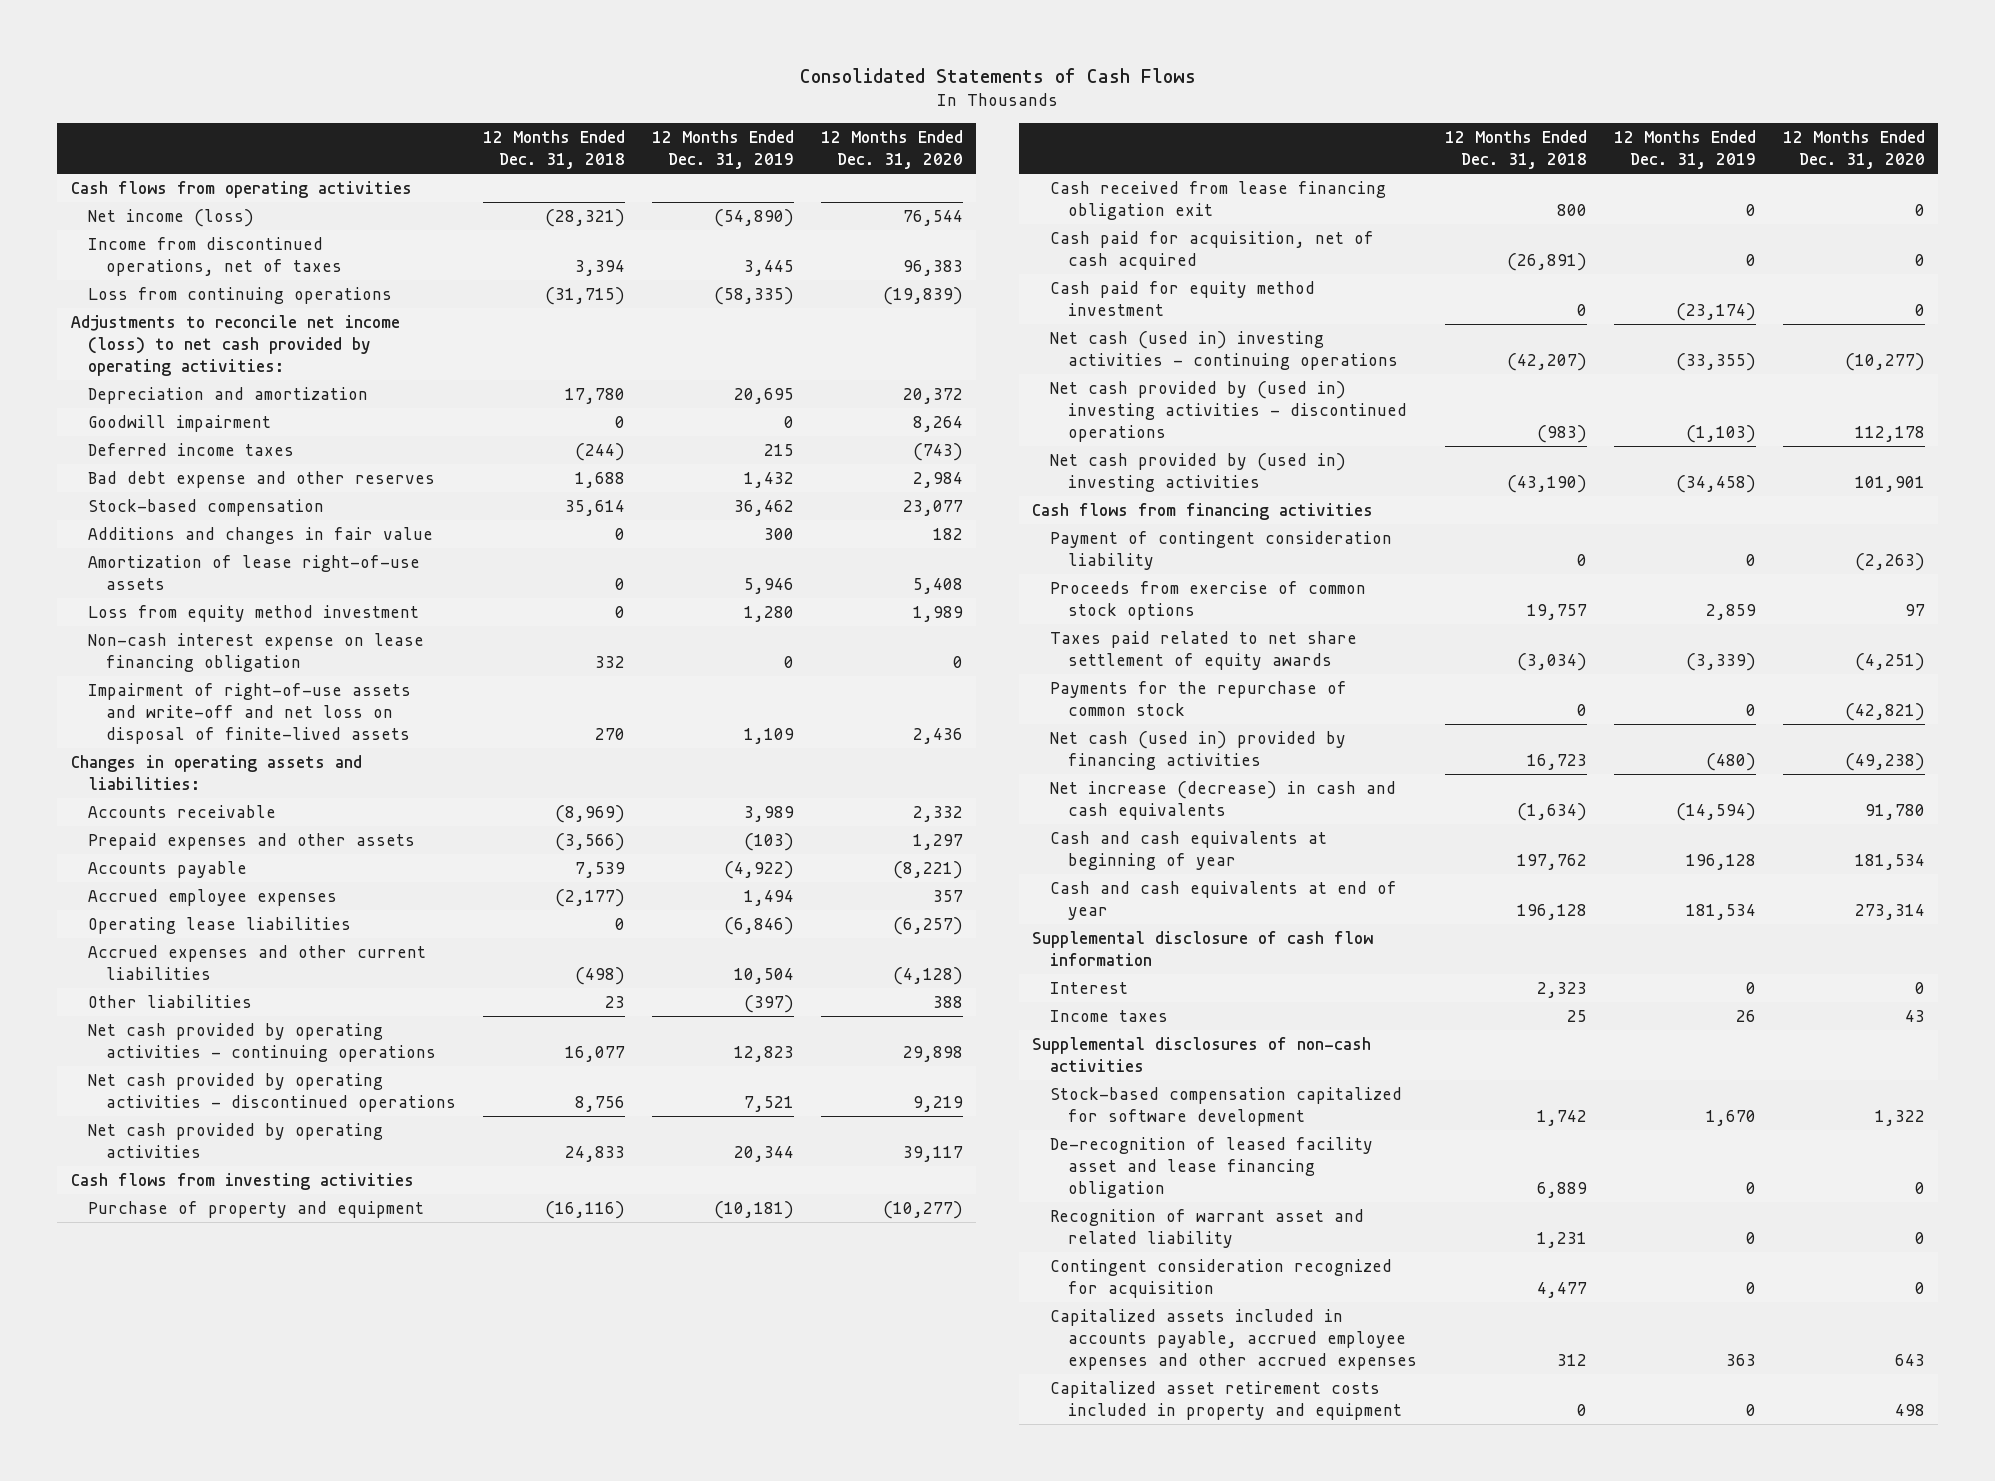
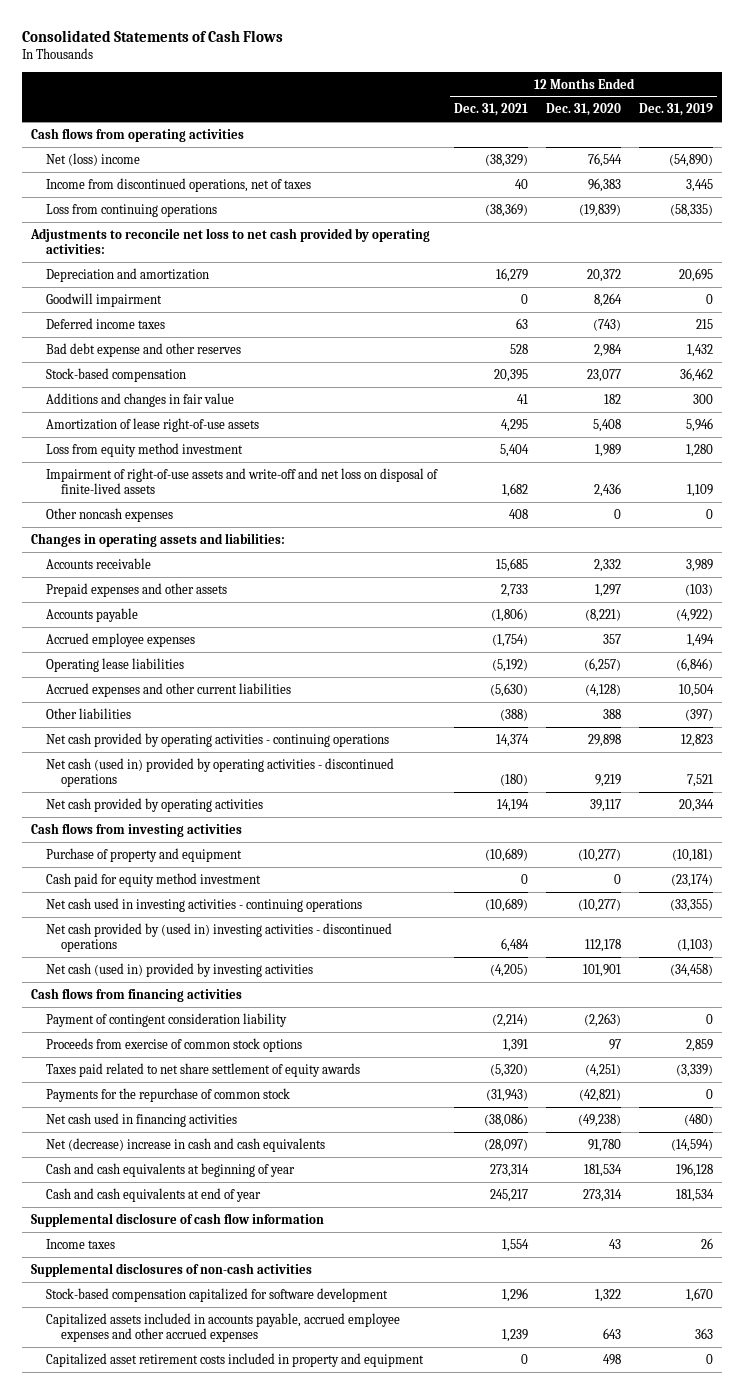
- | 12 Months Ended Dec. 31, 2018 | 12 Months Ended Dec. 31, 2019 | 12 Months Ended Dec. 31, 2020
+ | 12 Months Ended Dec. 31, 2021 | 12 Months Ended Dec. 31, 2020 | 12 Months Ended Dec. 31, 2019
- Net income (loss) | (28,321) | (54,890) | 76,544
+ Net (loss) income | (38,329) | 76,544 | (54,890)
- Adjustments to reconcile net income (loss) to net cash provided by operating activities:
+ Adjustments to reconcile net loss to net cash provided by operating activities:
- Non-cash interest expense on lease financing obligation | 332 | 0 | 0
+ Other noncash expenses | 408 | 0 | 0
- Net cash provided by operating activities - discontinued operations | 8,756 | 7,521 | 9,219
+ Net cash (used in) provided by operating activities - discontinued operations | (180) | 9,219 | 7,521
- Cash received from lease financing obligation exit | 800 | 0 | 0
- Cash paid for acquisition, net of cash acquired | (26,891) | 0 | 0
- Net cash (used in) investing activities - continuing operations | (42,207) | (33,355) | (10,277)
+ Net cash used in investing activities - continuing operations | (10,689) | (10,277) | (33,355)
- Net cash provided by (used in) investing activities | (43,190) | (34,458) | 101,901
+ Net cash (used in) provided by investing activities | (4,205) | 101,901 | (34,458)
- Net cash (used in) provided by financing activities | 16,723 | (480) | (49,238)
- Net increase (decrease) in cash and cash equivalents | (1,634) | (14,594) | 91,780
+ Net cash used in financing activities | (38,086) | (49,238) | (480)
+ Net (decrease) increase in cash and cash equivalents | (28,097) | 91,780 | (14,594)
- Interest | 2,323 | 0 | 0
- De-recognition of leased facility asset and lease financing obligation | 6,889 | 0 | 0
- Recognition of warrant asset and related liability | 1,231 | 0 | 0
- Contingent consideration recognized for acquisition | 4,477 | 0 | 0

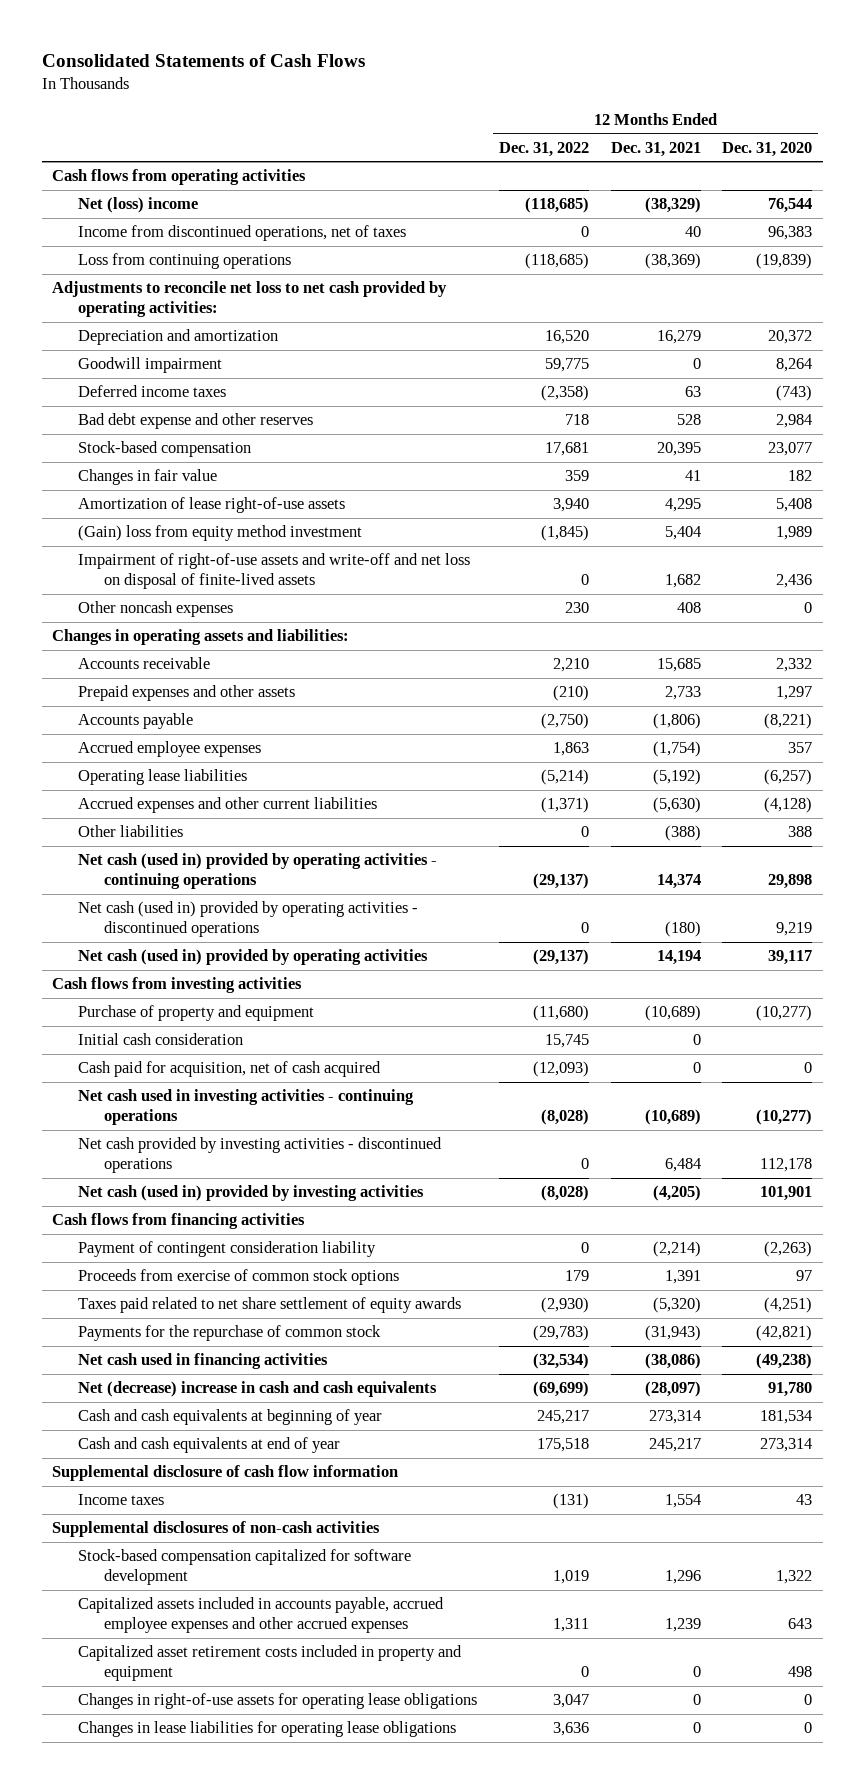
- | 12 Months Ended Dec. 31, 2021 | 12 Months Ended Dec. 31, 2020 | 12 Months Ended Dec. 31, 2019
+ | 12 Months Ended Dec. 31, 2022 | 12 Months Ended Dec. 31, 2021 | 12 Months Ended Dec. 31, 2020
- Additions and changes in fair value | 41 | 182 | 300
+ Changes in fair value | 359 | 41 | 182
- Loss from equity method investment | 5,404 | 1,989 | 1,280
+ (Gain) loss from equity method investment | (1,845) | 5,404 | 1,989
- Net cash provided by operating activities - continuing operations | 14,374 | 29,898 | 12,823
+ Net cash (used in) provided by operating activities - continuing operations | (29,137) | 14,374 | 29,898
- Net cash provided by operating activities | 14,194 | 39,117 | 20,344
+ Net cash (used in) provided by operating activities | (29,137) | 14,194 | 39,117
- Cash paid for equity method investment | 0 | 0 | (23,174)
+ Initial cash consideration | 15,745 | 0 |
+ Cash paid for acquisition, net of cash acquired | (12,093) | 0 | 0
- Net cash provided by (used in) investing activities - discontinued operations | 6,484 | 112,178 | (1,103)
+ Net cash provided by investing activities - discontinued operations | 0 | 6,484 | 112,178
+ Changes in right-of-use assets for operating lease obligations | 3,047 | 0 | 0
+ Changes in lease liabilities for operating lease obligations | 3,636 | 0 | 0

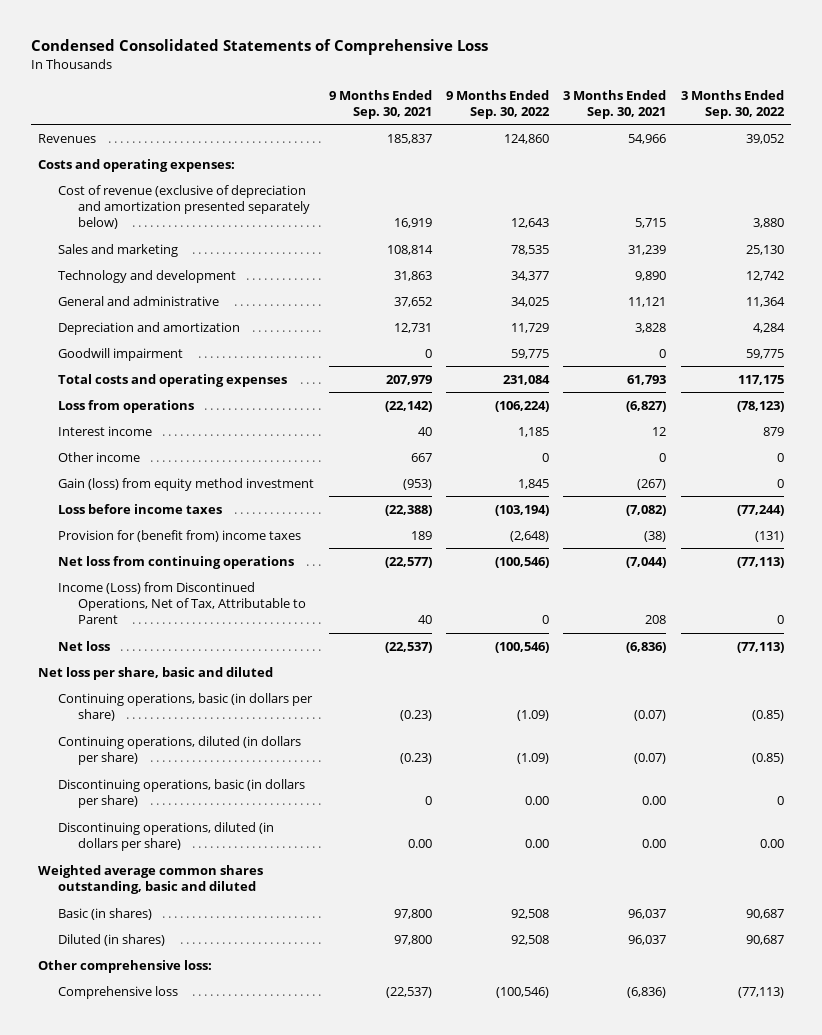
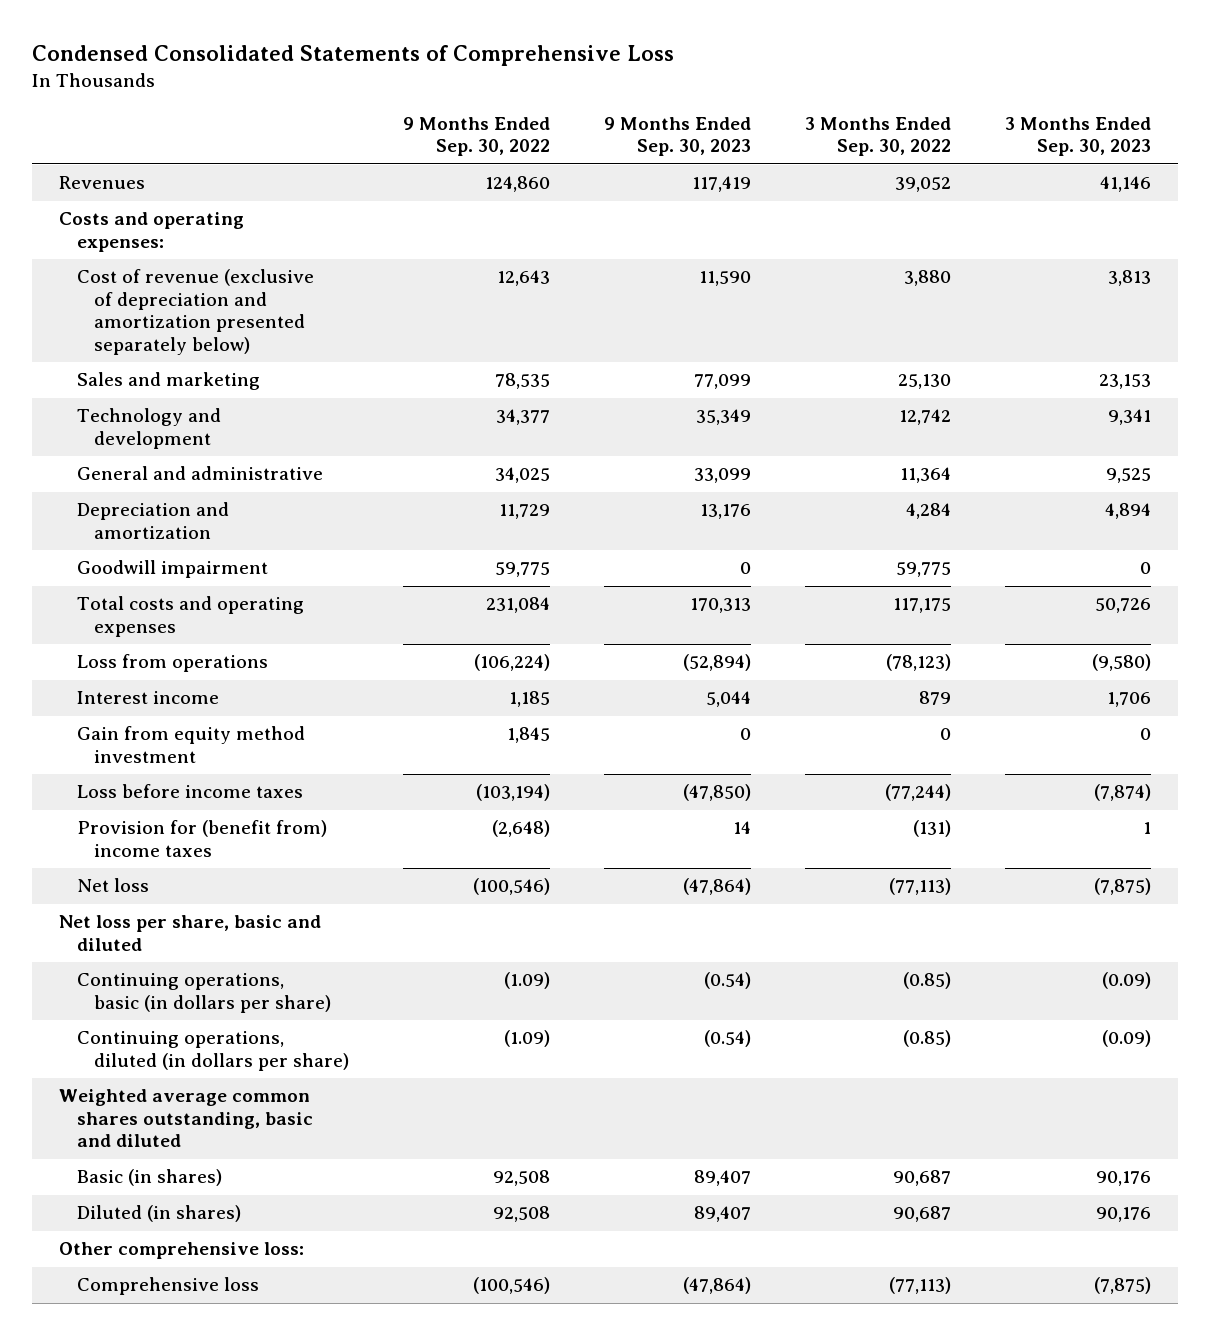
- | 9 Months Ended Sep. 30, 2021 | 9 Months Ended Sep. 30, 2022 | 3 Months Ended Sep. 30, 2021 | 3 Months Ended Sep. 30, 2022
+ | 9 Months Ended Sep. 30, 2022 | 9 Months Ended Sep. 30, 2023 | 3 Months Ended Sep. 30, 2022 | 3 Months Ended Sep. 30, 2023
- Other income | 667 | 0 | 0 | 0
- Gain (loss) from equity method investment | (953) | 1,845 | (267) | 0
+ Gain from equity method investment | 1,845 | 0 | 0 | 0
- Net loss from continuing operations | (22,577) | (100,546) | (7,044) | (77,113)
- Income (Loss) from Discontinued Operations, Net of Tax, Attributable to Parent | 40 | 0 | 208 | 0
- Discontinuing operations, basic (in dollars per share) | 0 | 0.00 | 0.00 | 0
- Discontinuing operations, diluted (in dollars per share) | 0.00 | 0.00 | 0.00 | 0.00

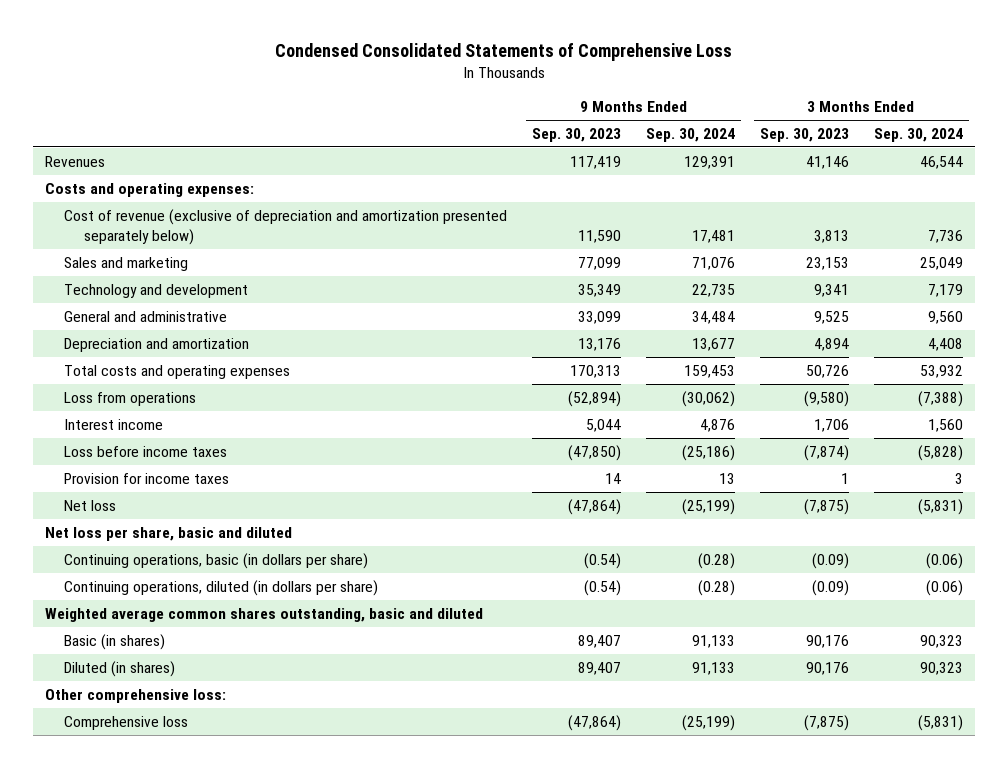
- | 9 Months Ended Sep. 30, 2022 | 9 Months Ended Sep. 30, 2023 | 3 Months Ended Sep. 30, 2022 | 3 Months Ended Sep. 30, 2023
+ | 9 Months Ended Sep. 30, 2023 | 9 Months Ended Sep. 30, 2024 | 3 Months Ended Sep. 30, 2023 | 3 Months Ended Sep. 30, 2024
- Goodwill impairment | 59,775 | 0 | 59,775 | 0
- Gain from equity method investment | 1,845 | 0 | 0 | 0
- Provision for (benefit from) income taxes | (2,648) | 14 | (131) | 1
+ Provision for income taxes | 14 | 13 | 1 | 3

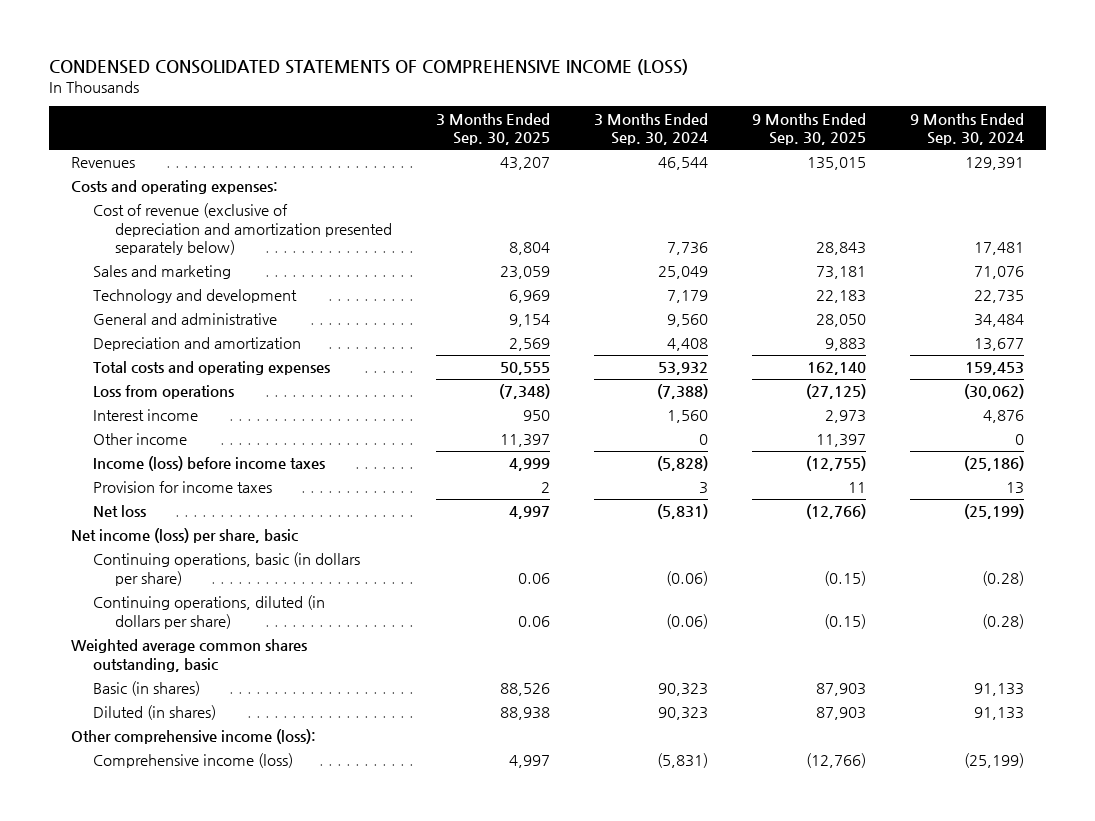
- Condensed Consolidated Statements of Comprehensive Loss
+ CONDENSED CONSOLIDATED STATEMENTS OF COMPREHENSIVE INCOME (LOSS)
- | 9 Months Ended Sep. 30, 2023 | 9 Months Ended Sep. 30, 2024 | 3 Months Ended Sep. 30, 2023 | 3 Months Ended Sep. 30, 2024
+ | 3 Months Ended Sep. 30, 2025 | 3 Months Ended Sep. 30, 2024 | 9 Months Ended Sep. 30, 2025 | 9 Months Ended Sep. 30, 2024
- Loss before income taxes | (47,850) | (25,186) | (7,874) | (5,828)
+ Other income | 11,397 | 0 | 11,397 | 0
+ Income (loss) before income taxes | 4,999 | (5,828) | (12,755) | (25,186)
- Net loss per share, basic and diluted
+ Net income (loss) per share, basic
- Weighted average common shares outstanding, basic and diluted
+ Weighted average common shares outstanding, basic
- Other comprehensive loss:
- Comprehensive loss | (47,864) | (25,199) | (7,875) | (5,831)
+ Other comprehensive income (loss):
+ Comprehensive income (loss) | 4,997 | (5,831) | (12,766) | (25,199)

